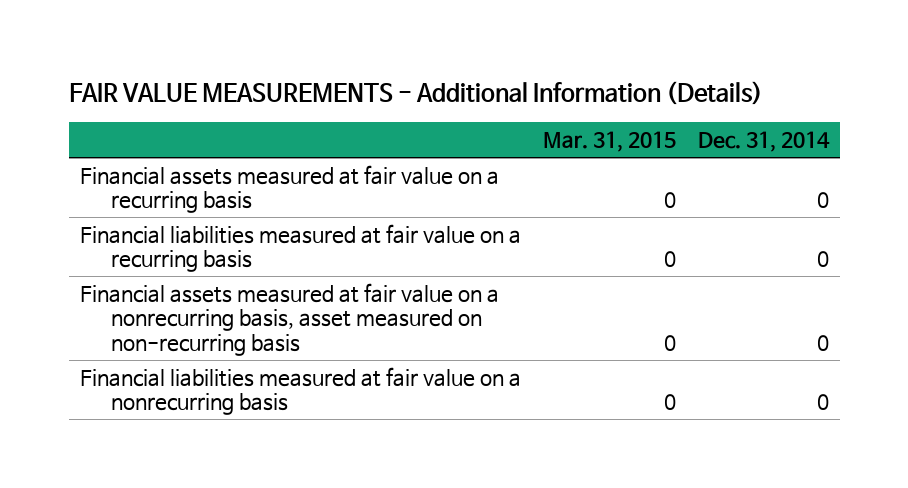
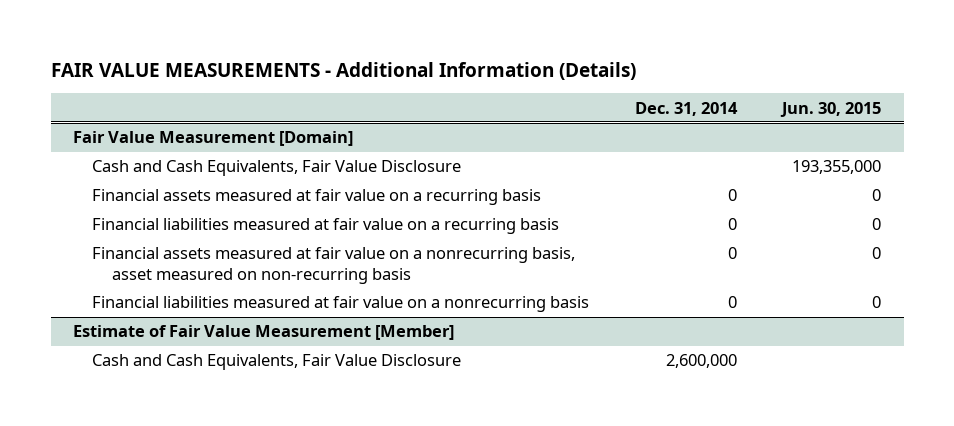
- | Mar. 31, 2015 | Dec. 31, 2014
+ | Dec. 31, 2014 | Jun. 30, 2015
+ Fair Value Measurement [Domain]
+ Cash and Cash Equivalents, Fair Value Disclosure | | 193,355,000
+ Estimate of Fair Value Measurement [Member]
+ Cash and Cash Equivalents, Fair Value Disclosure | 2,600,000 |

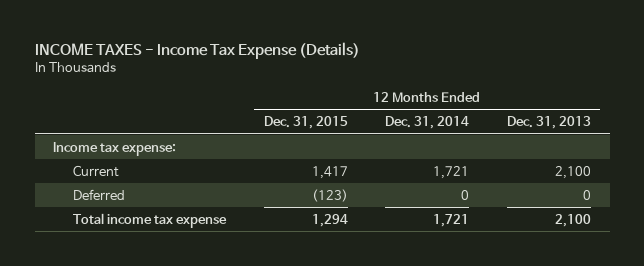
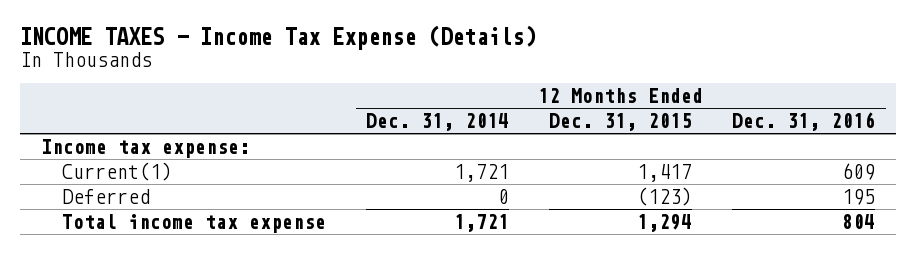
- | 12 Months Ended Dec. 31, 2015 | 12 Months Ended Dec. 31, 2014 | 12 Months Ended Dec. 31, 2013
+ | 12 Months Ended Dec. 31, 2014 | 12 Months Ended Dec. 31, 2015 | 12 Months Ended Dec. 31, 2016
- Current | 1,417 | 1,721 | 2,100
+ Current(1) | 1,721 | 1,417 | 609

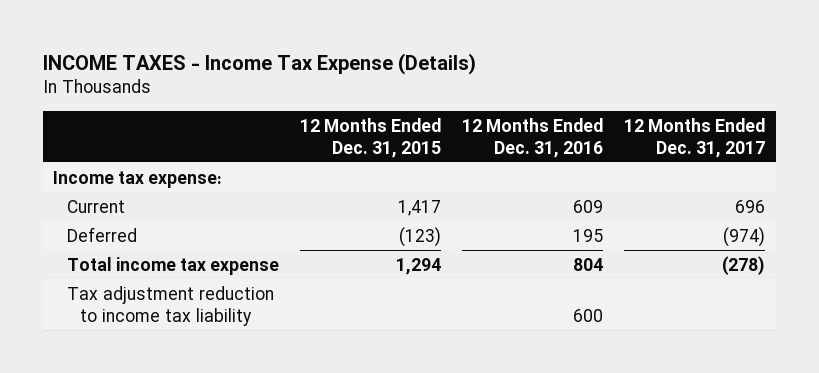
- | 12 Months Ended Dec. 31, 2014 | 12 Months Ended Dec. 31, 2015 | 12 Months Ended Dec. 31, 2016
+ | 12 Months Ended Dec. 31, 2015 | 12 Months Ended Dec. 31, 2016 | 12 Months Ended Dec. 31, 2017
- Current(1) | 1,721 | 1,417 | 609
+ Current | 1,417 | 609 | 696
+ Tax adjustment reduction to income tax liability | | 600 |

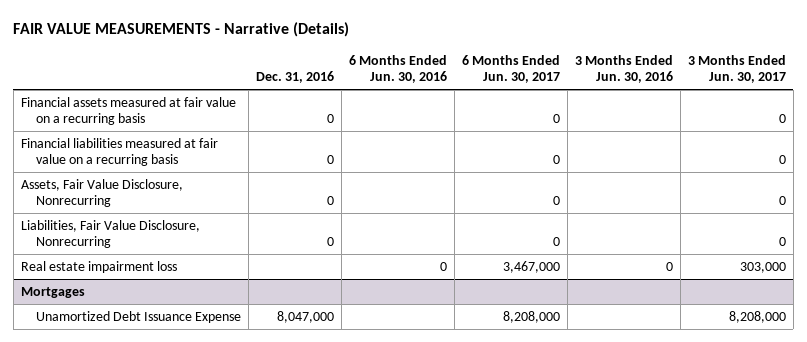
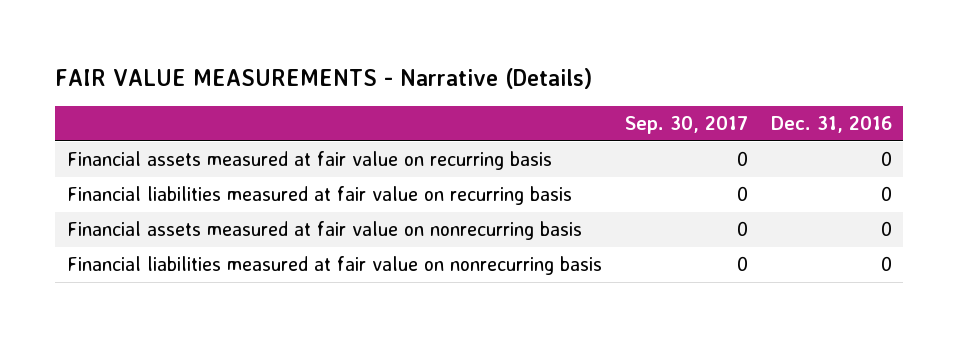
- | Dec. 31, 2016 | 6 Months Ended Jun. 30, 2016 | 6 Months Ended Jun. 30, 2017 | 3 Months Ended Jun. 30, 2016 | 3 Months Ended Jun. 30, 2017
+ | Sep. 30, 2017 | Dec. 31, 2016
- Financial assets measured at fair value on a recurring basis | 0 | | 0 | | 0
- Financial liabilities measured at fair value on a recurring basis | 0 | | 0 | | 0
- Assets, Fair Value Disclosure, Nonrecurring | 0 | | 0 | | 0
- Liabilities, Fair Value Disclosure, Nonrecurring | 0 | | 0 | | 0
- Real estate impairment loss | | 0 | 3,467,000 | 0 | 303,000
- Mortgages
- Unamortized Debt Issuance Expense | 8,047,000 | | 8,208,000 | | 8,208,000
+ Financial assets measured at fair value on recurring basis | 0 | 0
+ Financial liabilities measured at fair value on recurring basis | 0 | 0
+ Financial assets measured at fair value on nonrecurring basis | 0 | 0
+ Financial liabilities measured at fair value on nonrecurring basis | 0 | 0

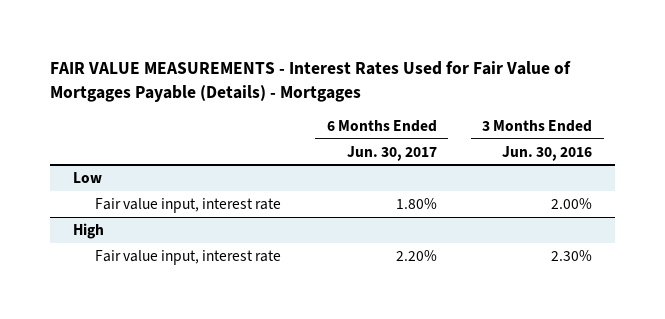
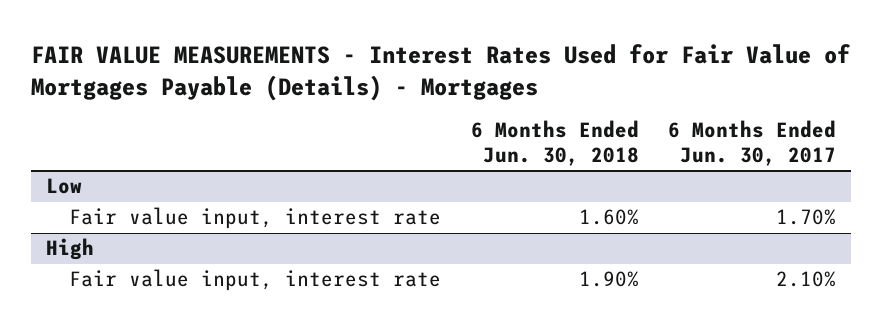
- | 6 Months Ended Jun. 30, 2017 | 3 Months Ended Jun. 30, 2016
+ | 6 Months Ended Jun. 30, 2018 | 6 Months Ended Jun. 30, 2017
@ Low
- Fair value input, interest rate | 1.80% | 2.00%
+ Fair value input, interest rate | 1.60% | 1.70%
@ High
- Fair value input, interest rate | 2.20% | 2.30%
+ Fair value input, interest rate | 1.90% | 2.10%

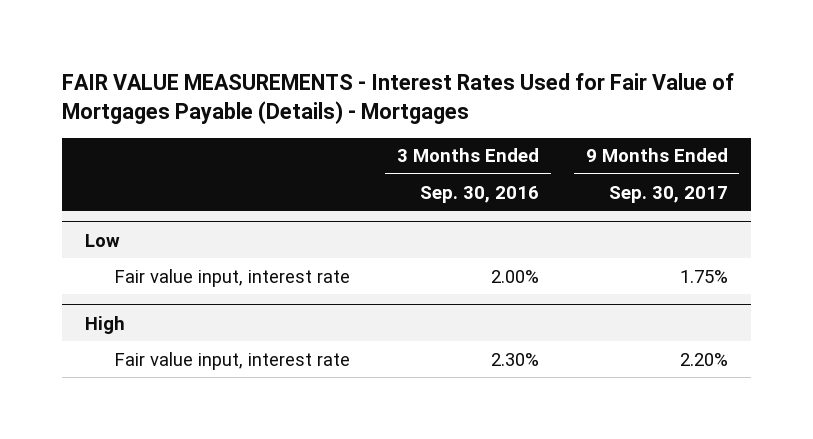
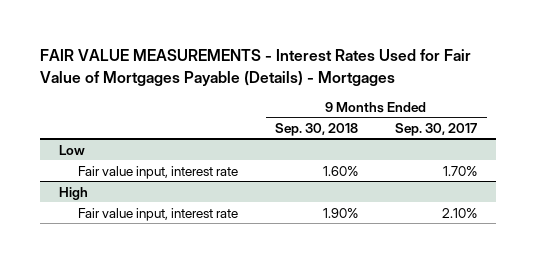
- | 3 Months Ended Sep. 30, 2016 | 9 Months Ended Sep. 30, 2017
+ | 9 Months Ended Sep. 30, 2018 | 9 Months Ended Sep. 30, 2017
@ Low
- Fair value input, interest rate | 2.00% | 1.75%
+ Fair value input, interest rate | 1.60% | 1.70%
@ High
- Fair value input, interest rate | 2.30% | 2.20%
+ Fair value input, interest rate | 1.90% | 2.10%

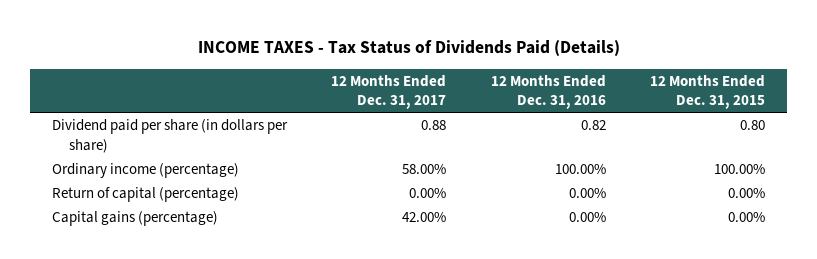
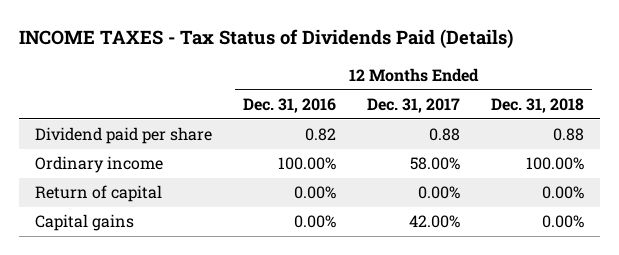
- | 12 Months Ended Dec. 31, 2017 | 12 Months Ended Dec. 31, 2016 | 12 Months Ended Dec. 31, 2015
+ | 12 Months Ended Dec. 31, 2016 | 12 Months Ended Dec. 31, 2017 | 12 Months Ended Dec. 31, 2018
- Dividend paid per share (in dollars per share) | 0.88 | 0.82 | 0.80
- Ordinary income (percentage) | 58.00% | 100.00% | 100.00%
- Return of capital (percentage) | 0.00% | 0.00% | 0.00%
- Capital gains (percentage) | 42.00% | 0.00% | 0.00%
+ Dividend paid per share | 0.82 | 0.88 | 0.88
+ Ordinary income | 100.00% | 58.00% | 100.00%
+ Return of capital | 0.00% | 0.00% | 0.00%
+ Capital gains | 0.00% | 42.00% | 0.00%

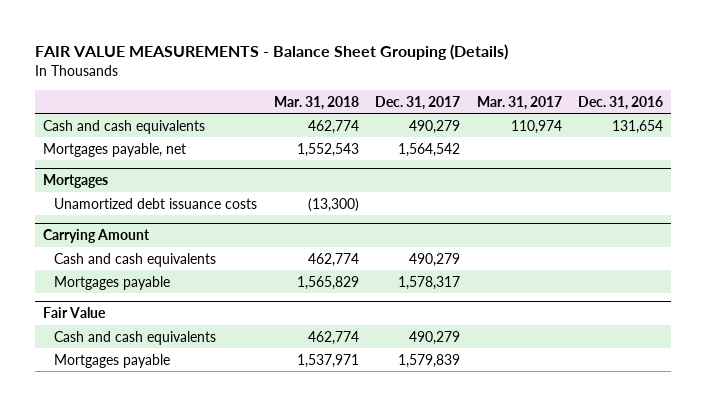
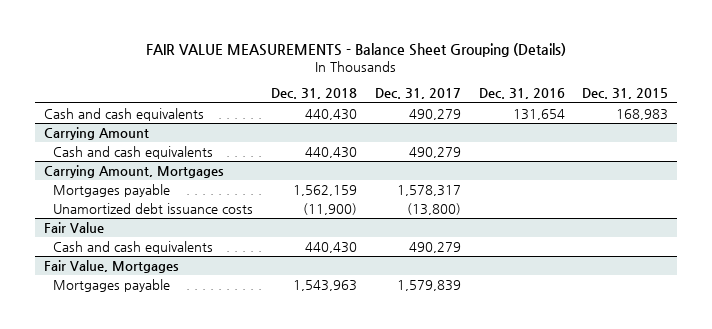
- | Mar. 31, 2018 | Dec. 31, 2017 | Mar. 31, 2017 | Dec. 31, 2016
+ | Dec. 31, 2018 | Dec. 31, 2017 | Dec. 31, 2016 | Dec. 31, 2015
- Mortgages payable, net | 1,552,543 | 1,564,542 | |
- Mortgages
- Unamortized debt issuance costs | (13,300) | | |
+ Carrying Amount, Mortgages
+ Unamortized debt issuance costs | (11,900) | (13,800) | |
+ Fair Value, Mortgages

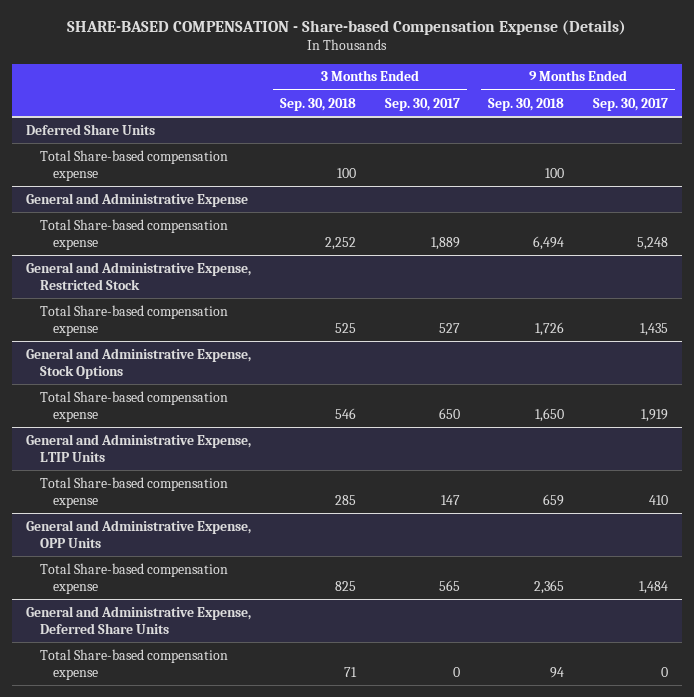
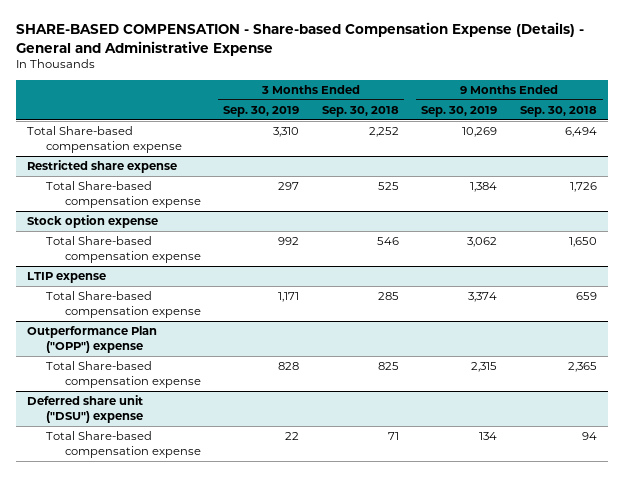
- SHARE-BASED COMPENSATION - Share-based Compensation Expense (Details)
+ SHARE-BASED COMPENSATION - Share-based Compensation Expense (Details) - General and Administrative Expense
- | 3 Months Ended Sep. 30, 2018 | 3 Months Ended Sep. 30, 2017 | 9 Months Ended Sep. 30, 2018 | 9 Months Ended Sep. 30, 2017
+ | 3 Months Ended Sep. 30, 2019 | 3 Months Ended Sep. 30, 2018 | 9 Months Ended Sep. 30, 2019 | 9 Months Ended Sep. 30, 2018
- Deferred Share Units
- Total Share-based compensation expense | 100 | | 100 |
- General and Administrative Expense
- General and Administrative Expense, Restricted Stock
+ Restricted share expense
- General and Administrative Expense, Stock Options
+ Stock option expense
- General and Administrative Expense, LTIP Units
+ LTIP expense
- General and Administrative Expense, OPP Units
+ Outperformance Plan ("OPP") expense
- General and Administrative Expense, Deferred Share Units
+ Deferred share unit ("DSU") expense

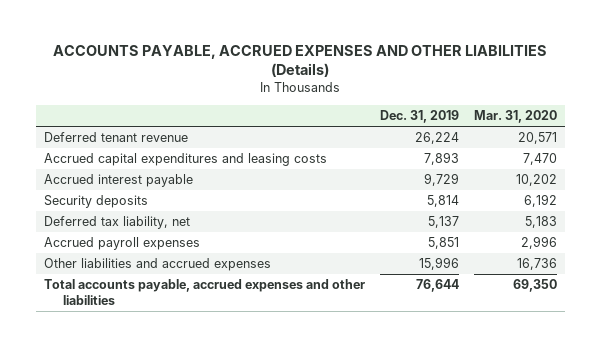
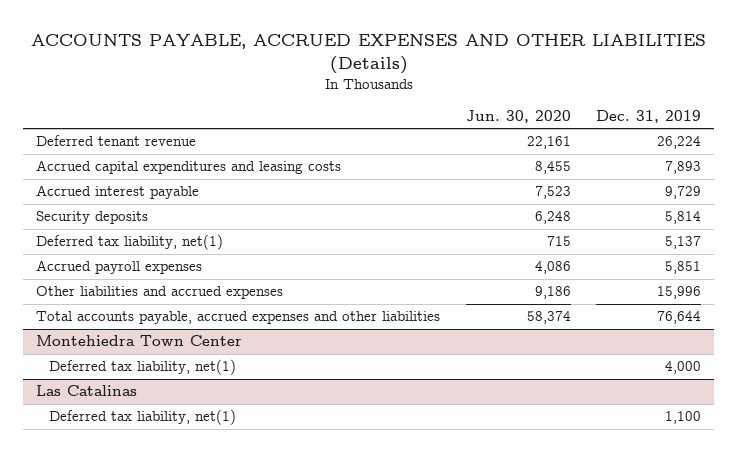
- | Dec. 31, 2019 | Mar. 31, 2020
+ | Jun. 30, 2020 | Dec. 31, 2019
- Deferred tax liability, net | 5,137 | 5,183
+ Deferred tax liability, net(1) | 715 | 5,137
+ Montehiedra Town Center
+ Deferred tax liability, net(1) | | 4,000
+ Las Catalinas
+ Deferred tax liability, net(1) | | 1,100

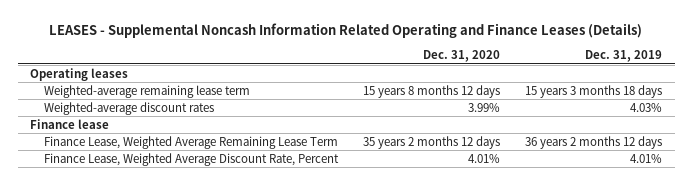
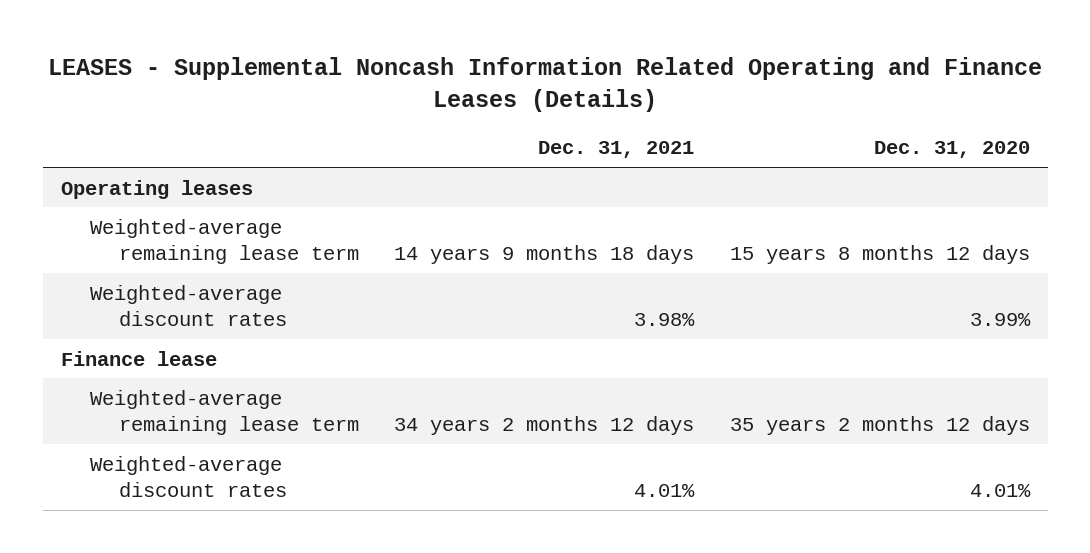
- | Dec. 31, 2020 | Dec. 31, 2019
+ | Dec. 31, 2021 | Dec. 31, 2020
- Finance Lease, Weighted Average Remaining Lease Term | 35 years 2 months 12 days | 36 years 2 months 12 days
- Finance Lease, Weighted Average Discount Rate, Percent | 4.01% | 4.01%
+ Weighted-average remaining lease term | 34 years 2 months 12 days | 35 years 2 months 12 days
+ Weighted-average discount rates | 4.01% | 4.01%

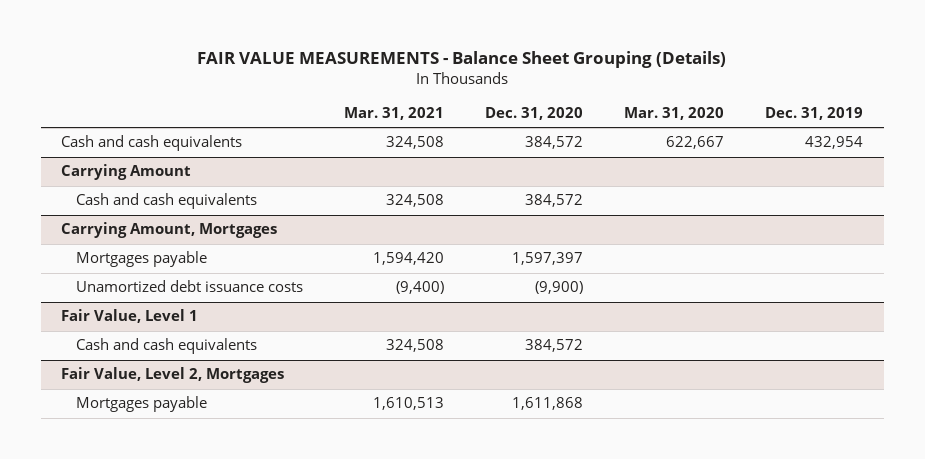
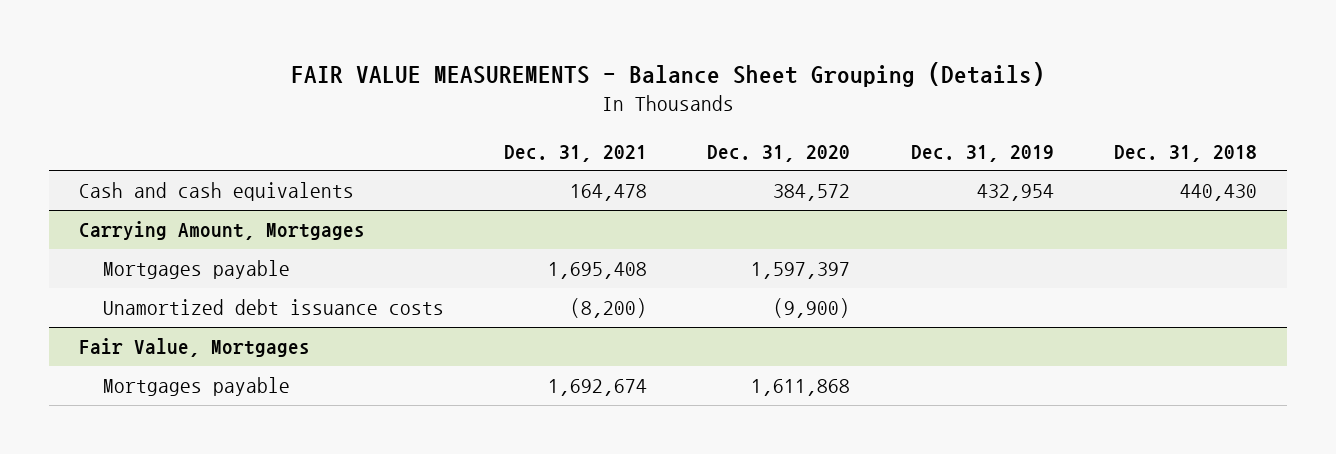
- | Mar. 31, 2021 | Dec. 31, 2020 | Mar. 31, 2020 | Dec. 31, 2019
+ | Dec. 31, 2021 | Dec. 31, 2020 | Dec. 31, 2019 | Dec. 31, 2018
- Carrying Amount
- Cash and cash equivalents | 324,508 | 384,572 | |
- Fair Value, Level 1
- Cash and cash equivalents | 324,508 | 384,572 | |
- Fair Value, Level 2, Mortgages
+ Fair Value, Mortgages

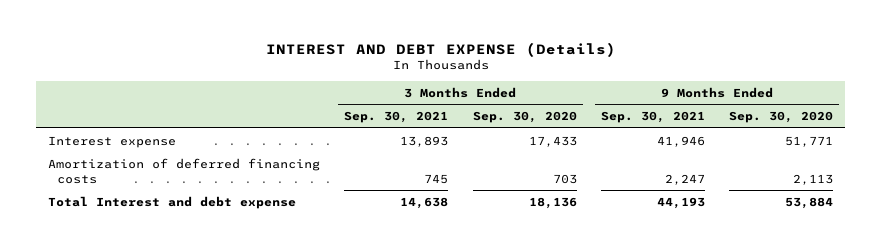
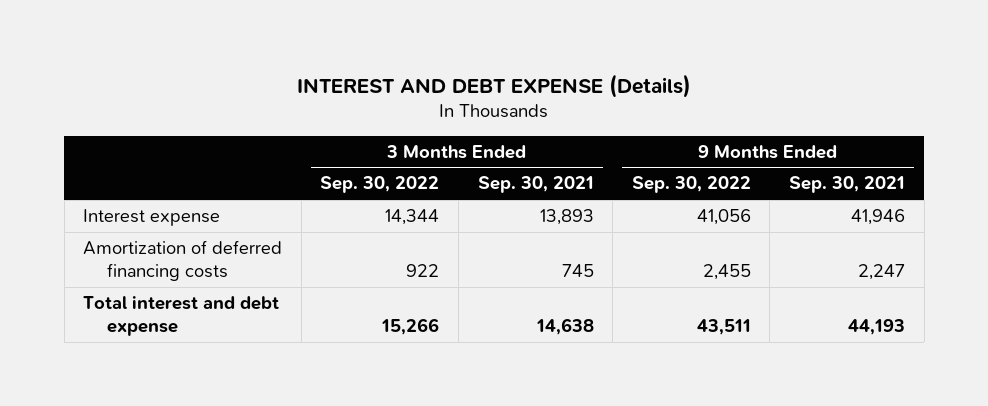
- | 3 Months Ended Sep. 30, 2021 | 3 Months Ended Sep. 30, 2020 | 9 Months Ended Sep. 30, 2021 | 9 Months Ended Sep. 30, 2020
+ | 3 Months Ended Sep. 30, 2022 | 3 Months Ended Sep. 30, 2021 | 9 Months Ended Sep. 30, 2022 | 9 Months Ended Sep. 30, 2021
- Total Interest and debt expense | 14,638 | 18,136 | 44,193 | 53,884
+ Total interest and debt expense | 15,266 | 14,638 | 43,511 | 44,193

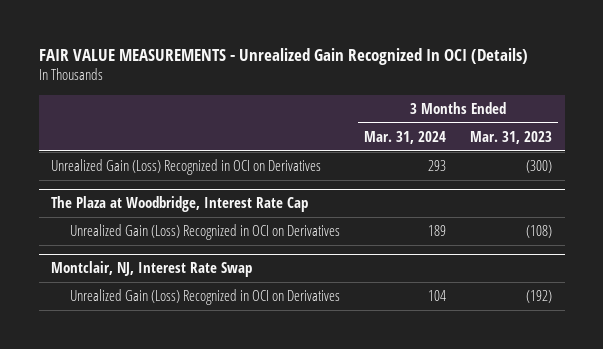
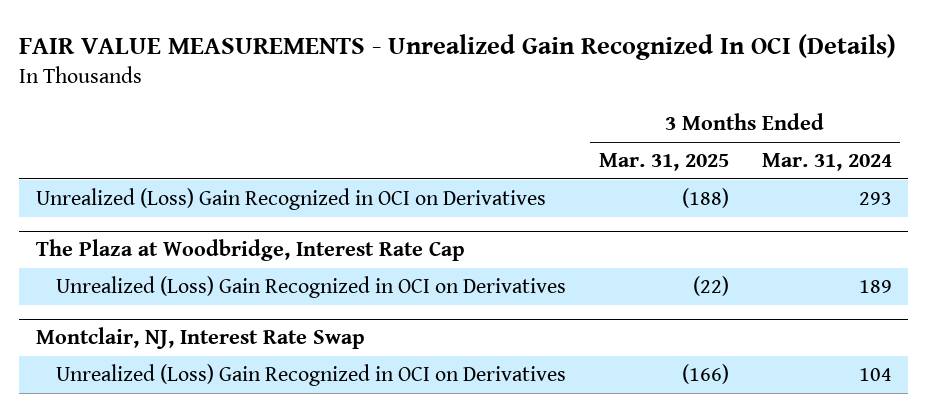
- | 3 Months Ended Mar. 31, 2024 | 3 Months Ended Mar. 31, 2023
+ | 3 Months Ended Mar. 31, 2025 | 3 Months Ended Mar. 31, 2024
- Unrealized Gain (Loss) Recognized in OCI on Derivatives | 293 | (300)
+ Unrealized (Loss) Gain Recognized in OCI on Derivatives | (188) | 293
@ The Plaza at Woodbridge, Interest Rate Cap
- Unrealized Gain (Loss) Recognized in OCI on Derivatives | 189 | (108)
+ Unrealized (Loss) Gain Recognized in OCI on Derivatives | (22) | 189
@ Montclair, NJ, Interest Rate Swap
- Unrealized Gain (Loss) Recognized in OCI on Derivatives | 104 | (192)
+ Unrealized (Loss) Gain Recognized in OCI on Derivatives | (166) | 104

